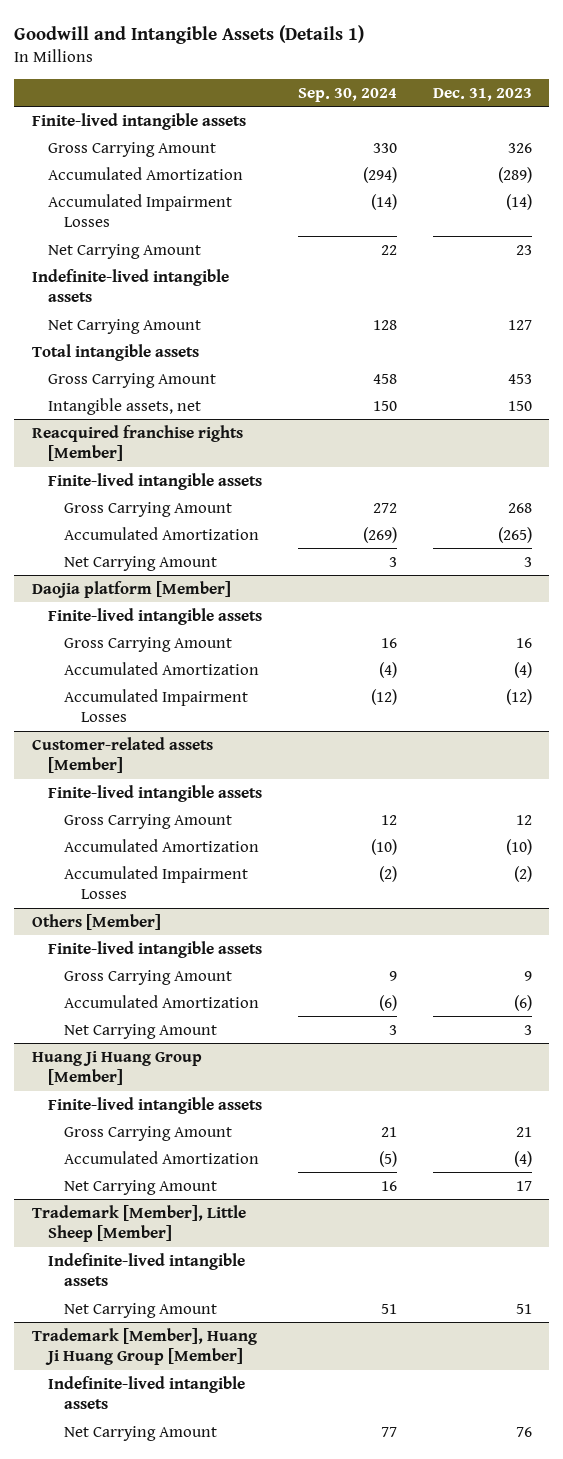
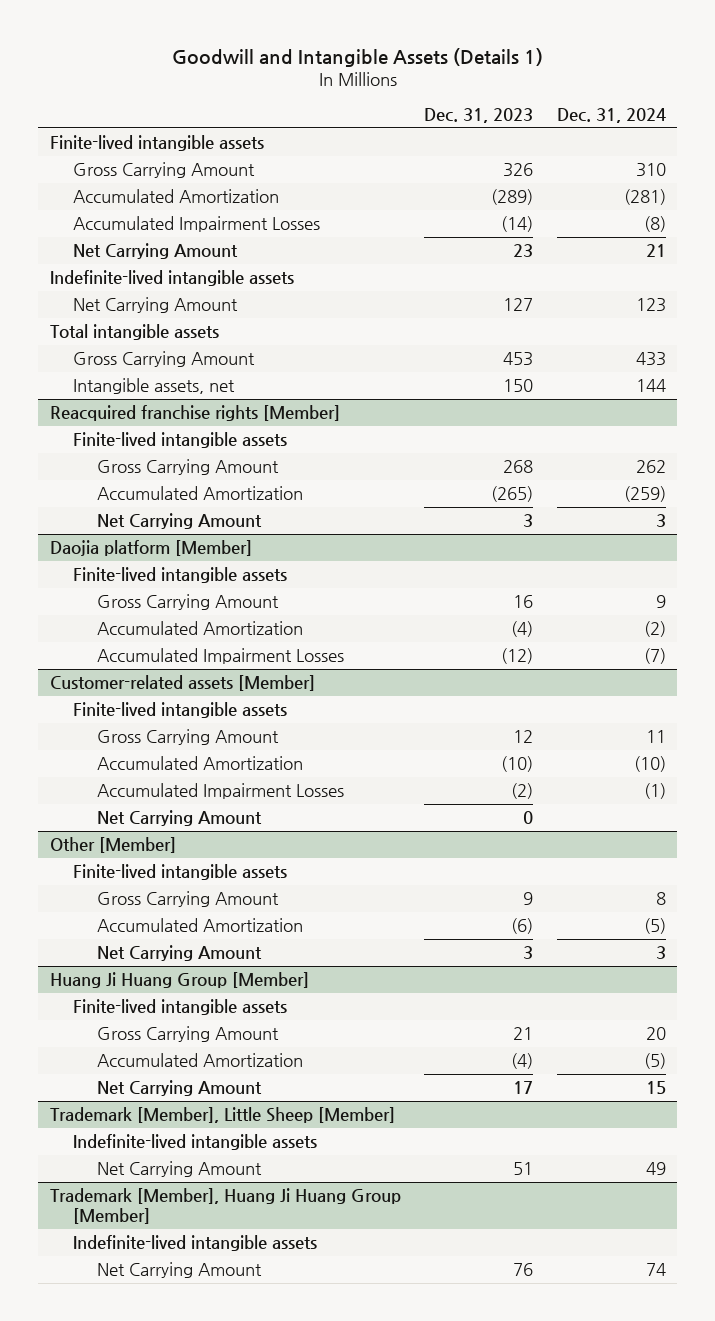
- | Sep. 30, 2024 | Dec. 31, 2023
+ | Dec. 31, 2023 | Dec. 31, 2024
- Others [Member]
@ Customer-related assets [Member]
+ Net Carrying Amount | 0 |
+ Other [Member]

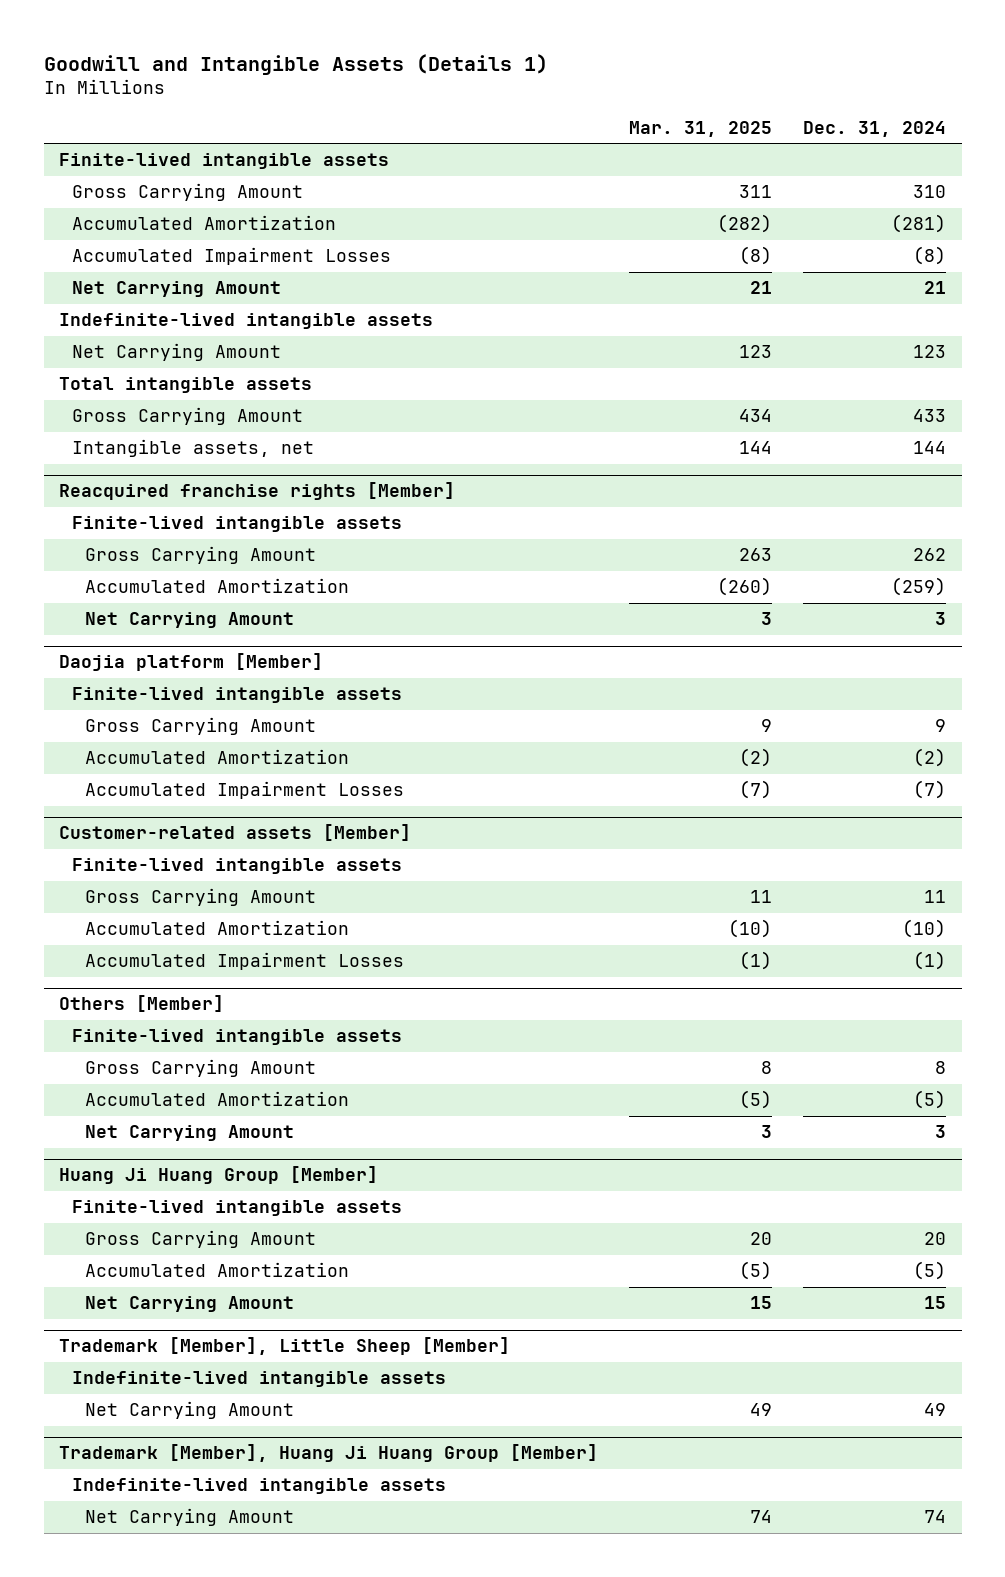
- | Dec. 31, 2023 | Dec. 31, 2024
+ | Mar. 31, 2025 | Dec. 31, 2024
@ Customer-related assets [Member]
- Net Carrying Amount | 0 |
- Other [Member]
+ Others [Member]

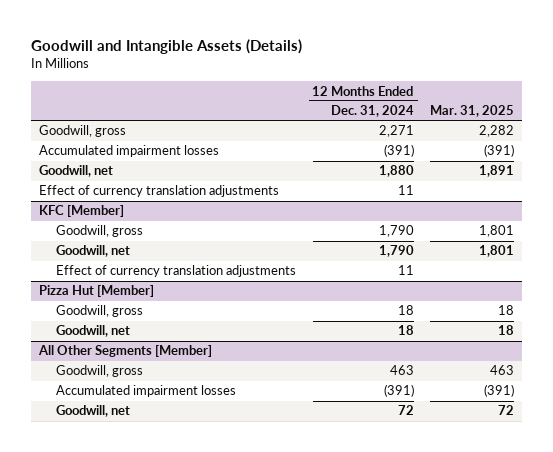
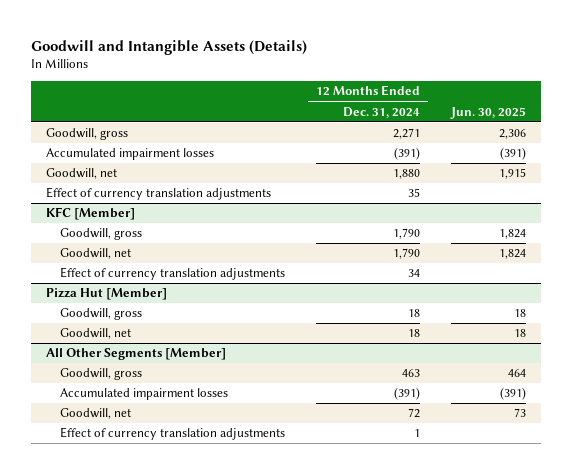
- | 12 Months Ended Dec. 31, 2024 | Mar. 31, 2025
+ | 12 Months Ended Dec. 31, 2024 | Jun. 30, 2025
- Effect of currency translation adjustments | 11 |
+ Effect of currency translation adjustments | 35 |
@ KFC [Member]
- Effect of currency translation adjustments | 11 |
+ Effect of currency translation adjustments | 34 |
@ All Other Segments [Member]
+ Effect of currency translation adjustments | 1 |

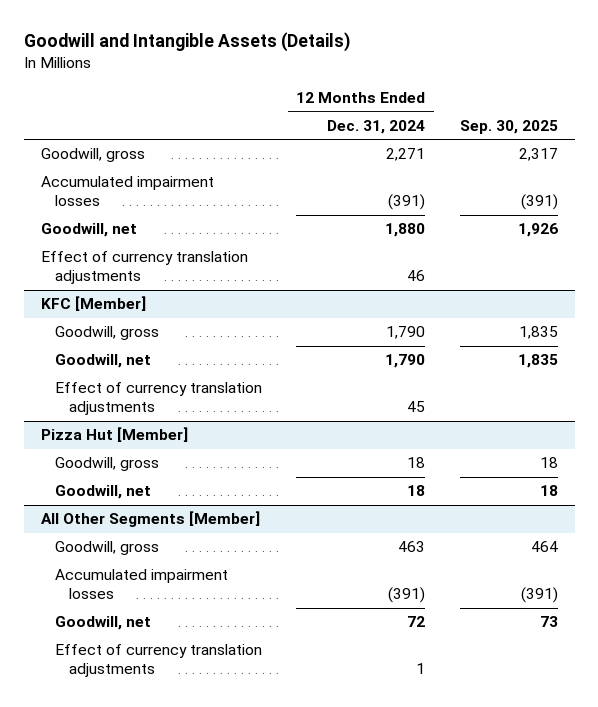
- | 12 Months Ended Dec. 31, 2024 | Jun. 30, 2025
+ | 12 Months Ended Dec. 31, 2024 | Sep. 30, 2025
- Effect of currency translation adjustments | 35 |
+ Effect of currency translation adjustments | 46 |
@ KFC [Member]
- Effect of currency translation adjustments | 34 |
+ Effect of currency translation adjustments | 45 |

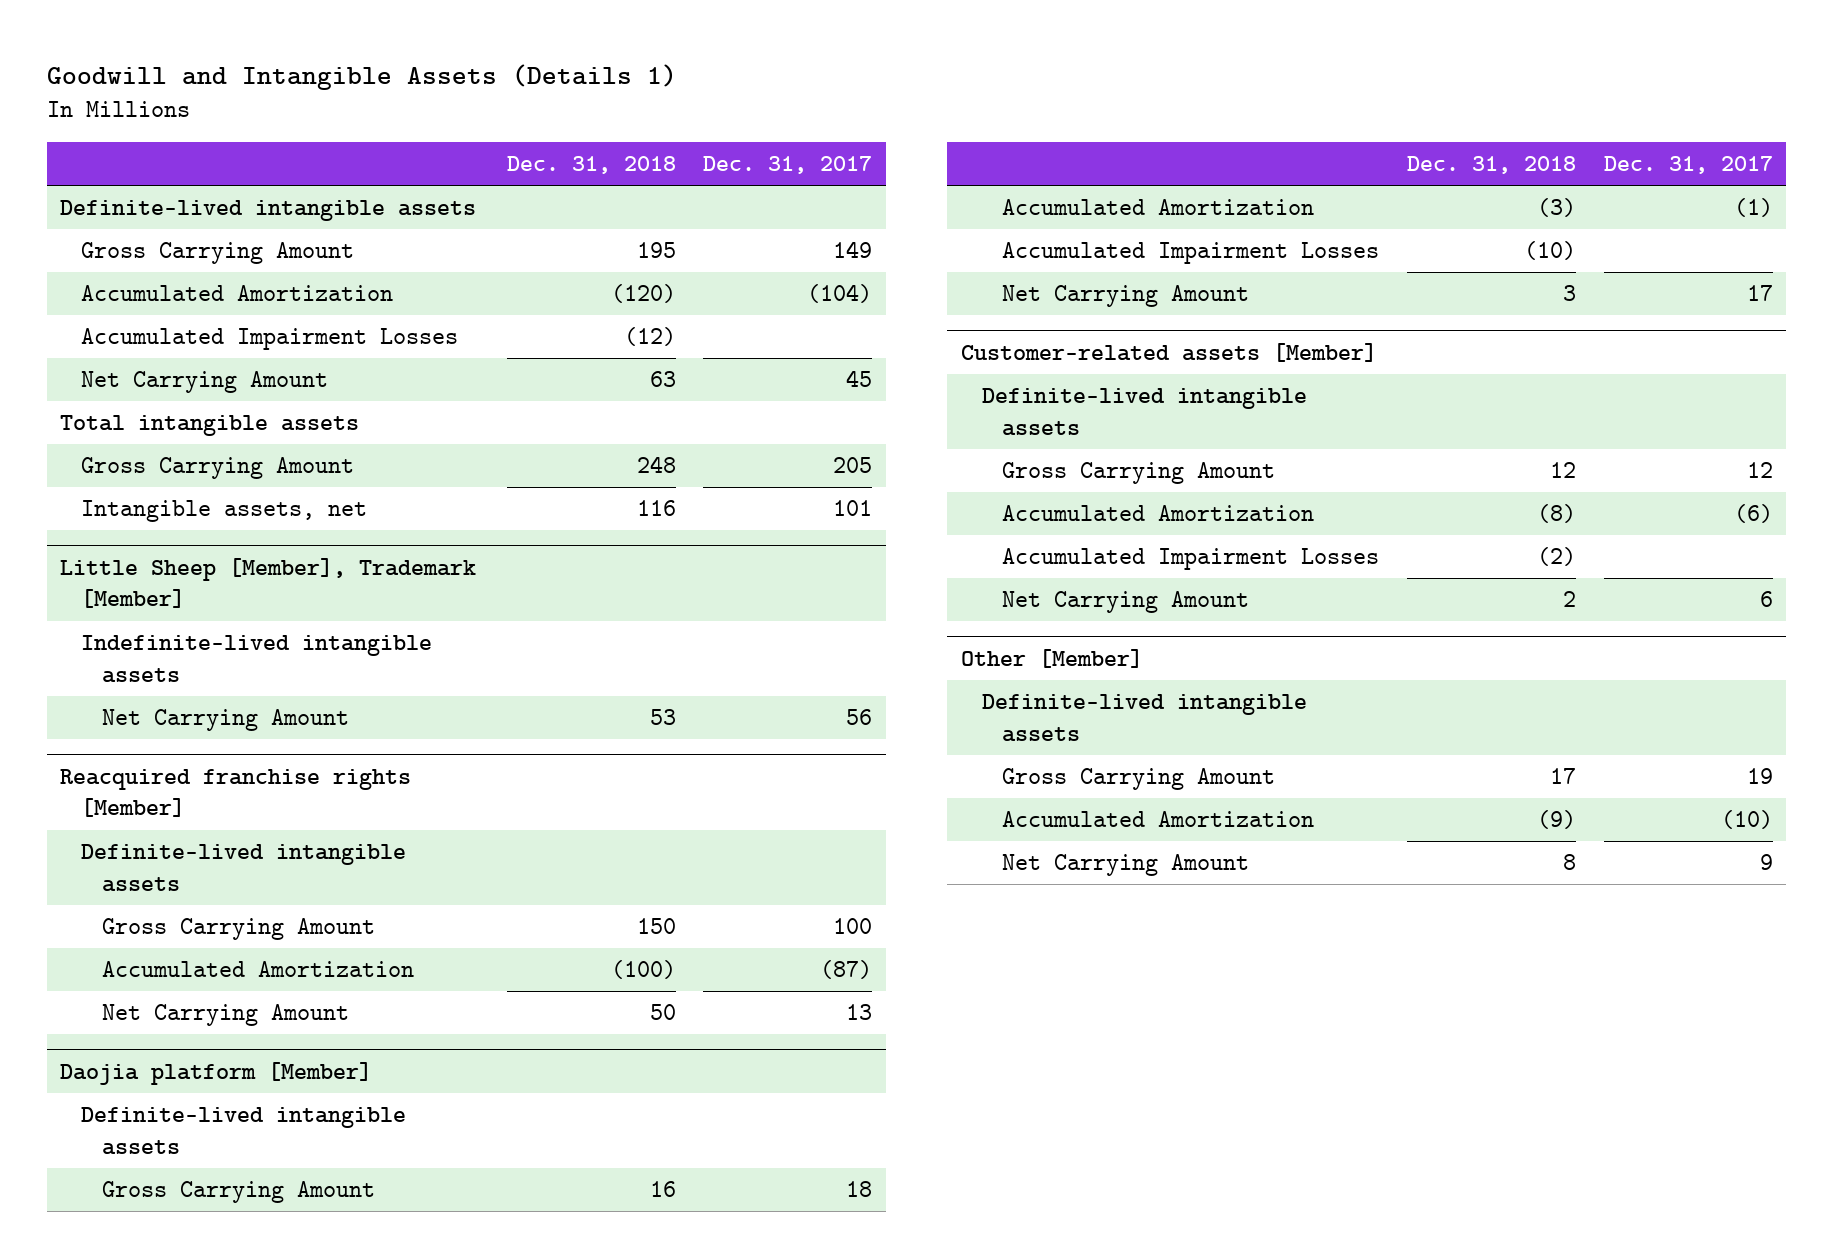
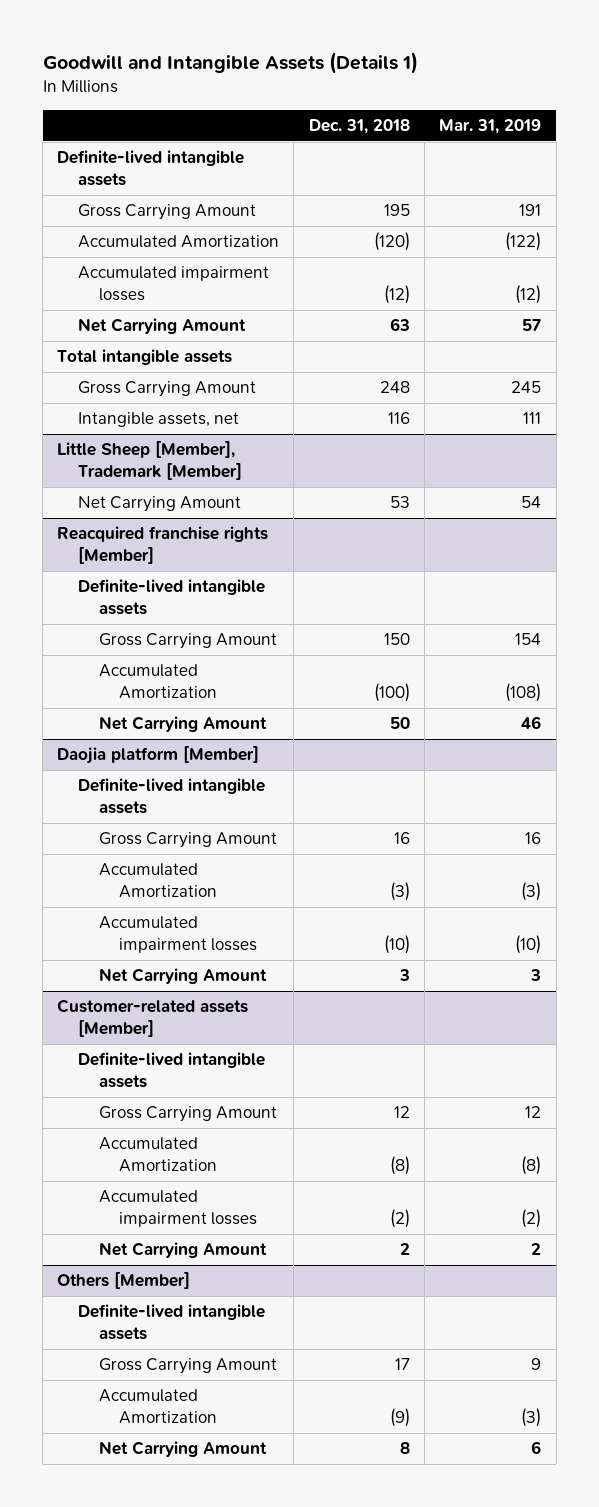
- | Dec. 31, 2018 | Dec. 31, 2017
+ | Dec. 31, 2018 | Mar. 31, 2019
- Accumulated Impairment Losses | (12) |
+ Accumulated impairment losses | (12) | (12)
@ Little Sheep [Member], Trademark [Member]
- Indefinite-lived intangible assets
@ Daojia platform [Member]
- Accumulated Impairment Losses | (10) |
+ Accumulated impairment losses | (10) | (10)
@ Customer-related assets [Member]
- Accumulated Impairment Losses | (2) |
+ Accumulated impairment losses | (2) | (2)
- Other [Member]
+ Others [Member]

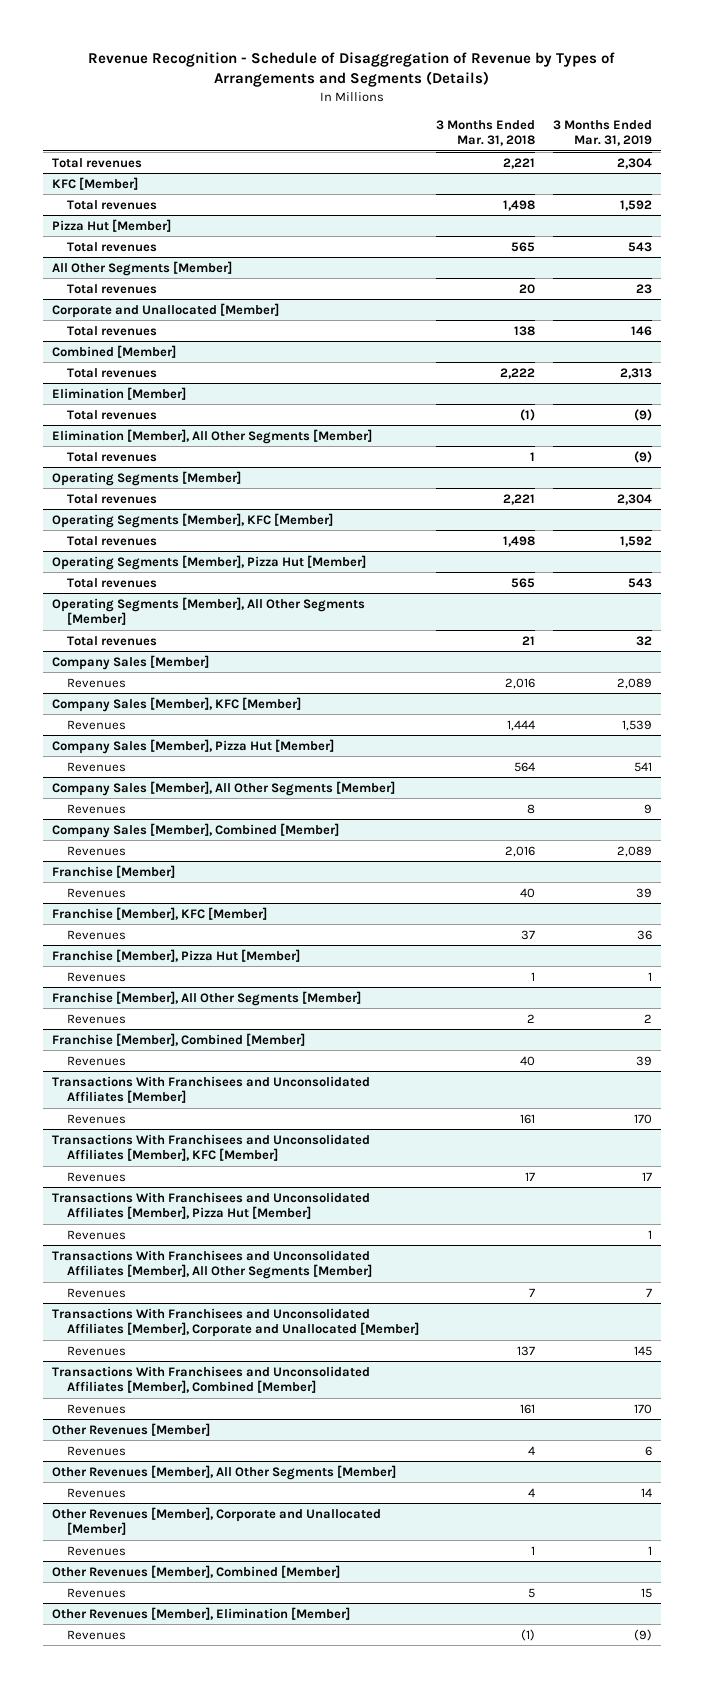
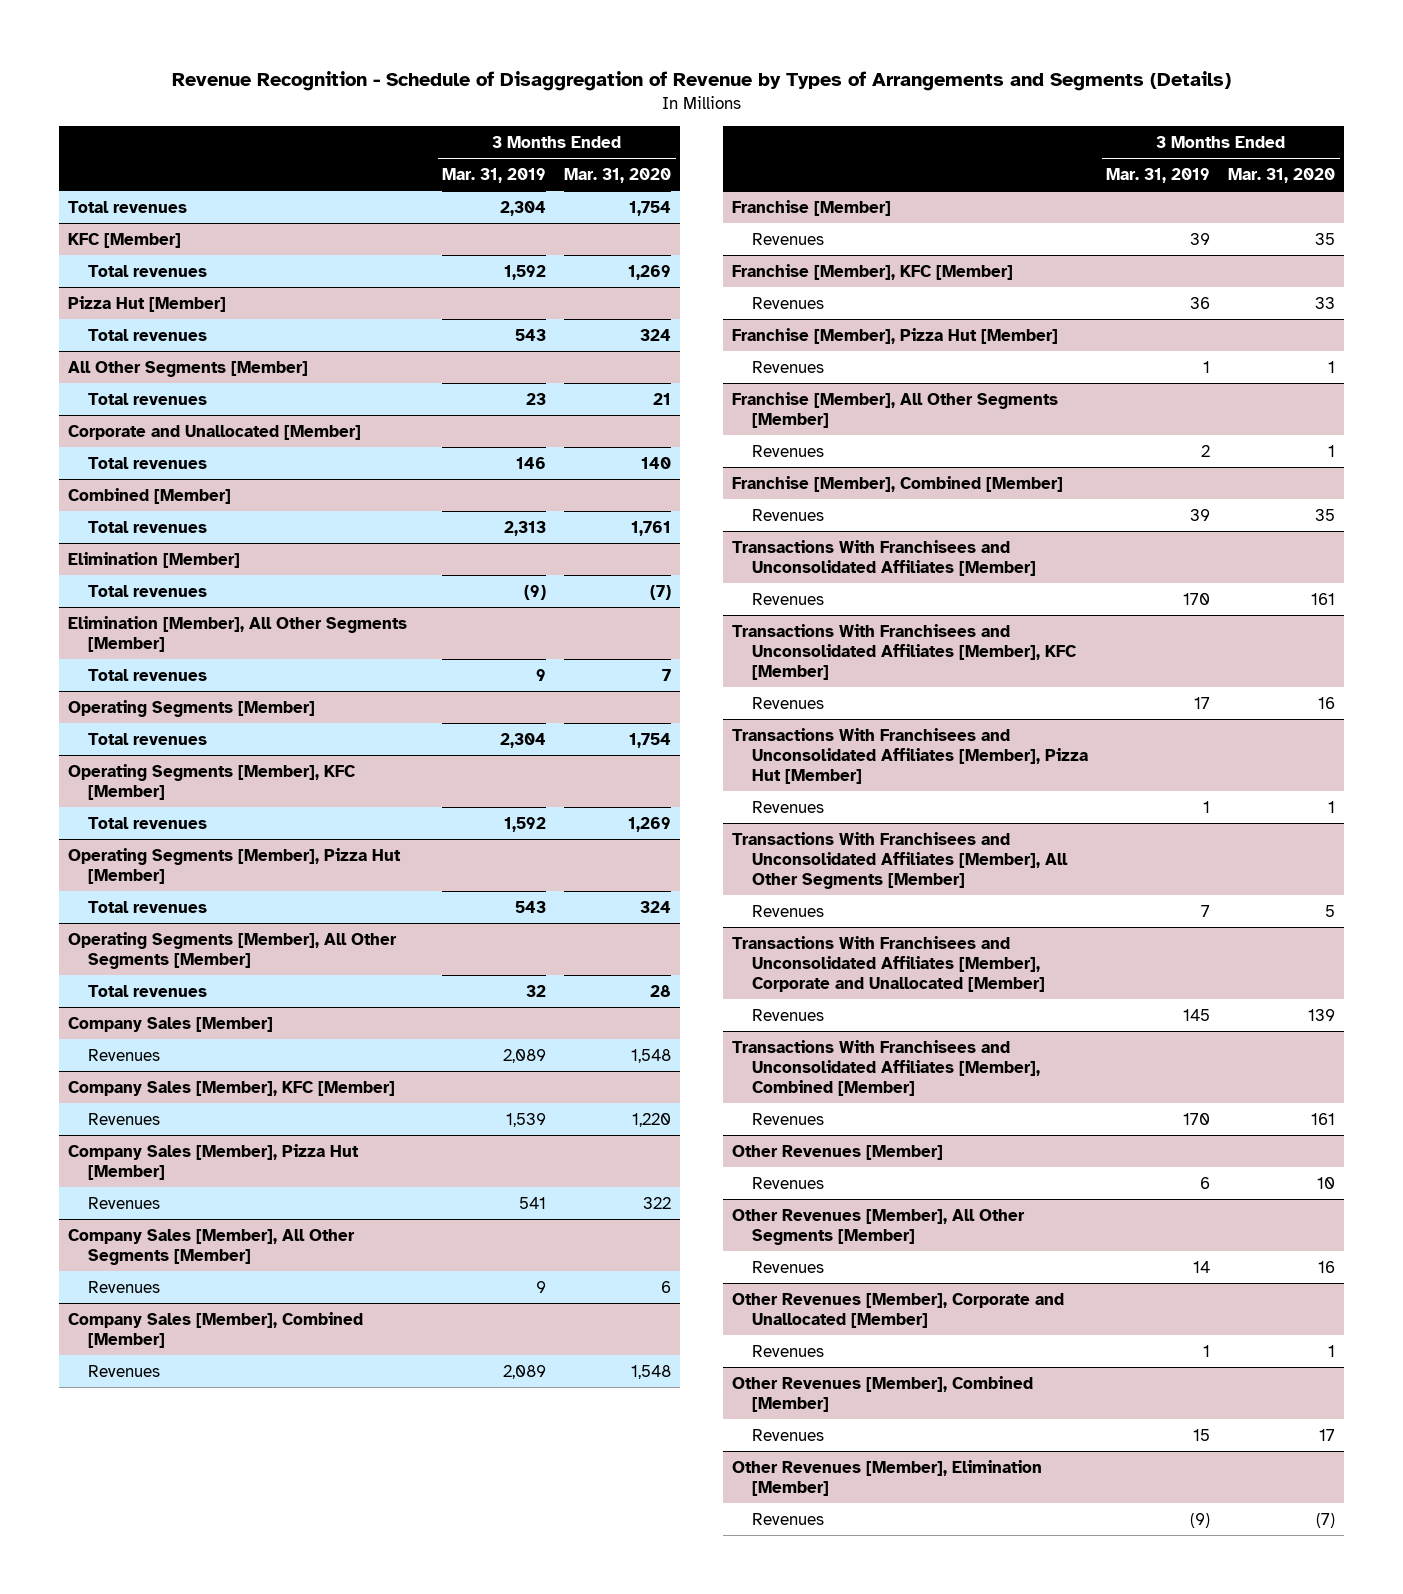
- | 3 Months Ended Mar. 31, 2018 | 3 Months Ended Mar. 31, 2019
+ | 3 Months Ended Mar. 31, 2019 | 3 Months Ended Mar. 31, 2020
@ Elimination [Member], All Other Segments [Member]
- Total revenues | 1 | (9)
+ Total revenues | 9 | 7

